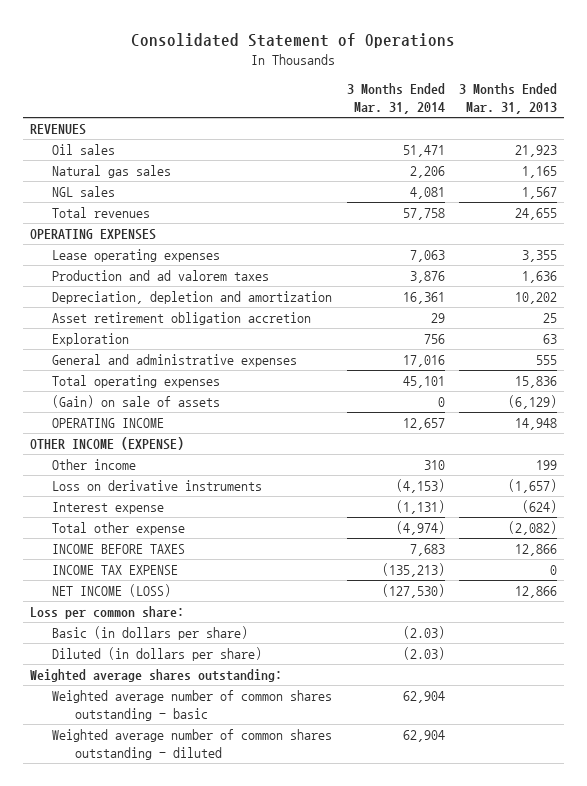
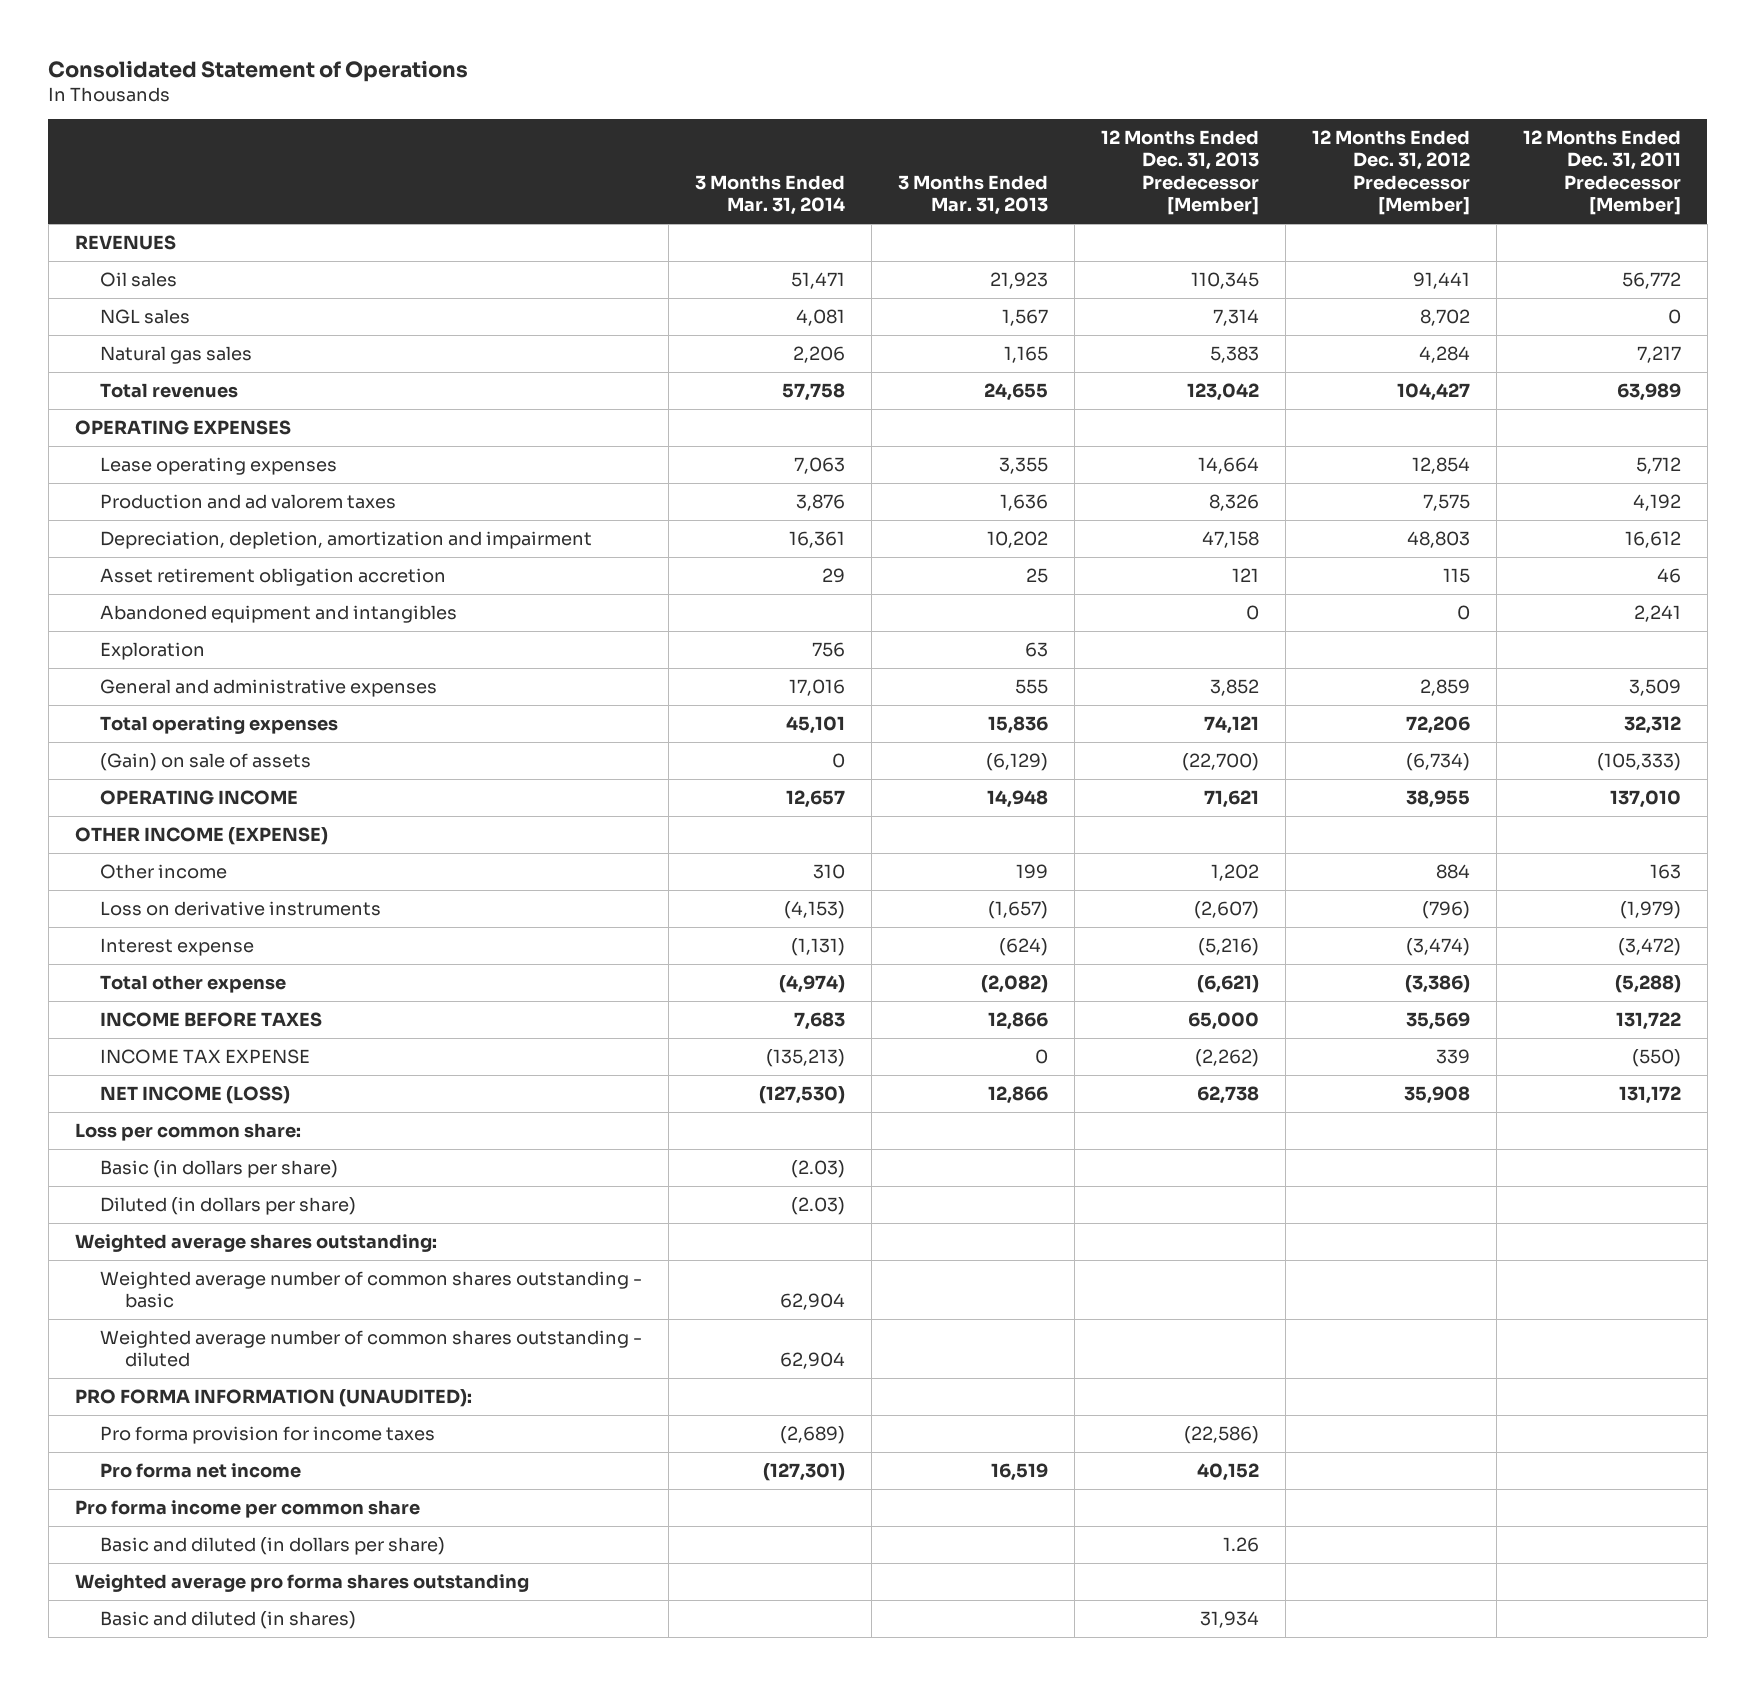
- | 3 Months Ended Mar. 31, 2014 | 3 Months Ended Mar. 31, 2013
+ | 3 Months Ended Mar. 31, 2014 | 3 Months Ended Mar. 31, 2013 | 12 Months Ended Dec. 31, 2013 Predecessor [Member] | 12 Months Ended Dec. 31, 2012 Predecessor [Member] | 12 Months Ended Dec. 31, 2011 Predecessor [Member]
moved down: Natural gas sales | 2,206 | 1,165 | 5,383 | 4,284 | 7,217
- Depreciation, depletion and amortization | 16,361 | 10,202
+ Depreciation, depletion, amortization and impairment | 16,361 | 10,202 | 47,158 | 48,803 | 16,612
+ Abandoned equipment and intangibles | | | 0 | 0 | 2,241
+ PRO FORMA INFORMATION (UNAUDITED):
+ Pro forma provision for income taxes | (2,689) | | (22,586) | |
+ Pro forma net income | (127,301) | 16,519 | 40,152 | |
+ Pro forma income per common share
+ Basic and diluted (in dollars per share) | | | 1.26 | |
+ Weighted average pro forma shares outstanding
+ Basic and diluted (in shares) | | | 31,934 | |

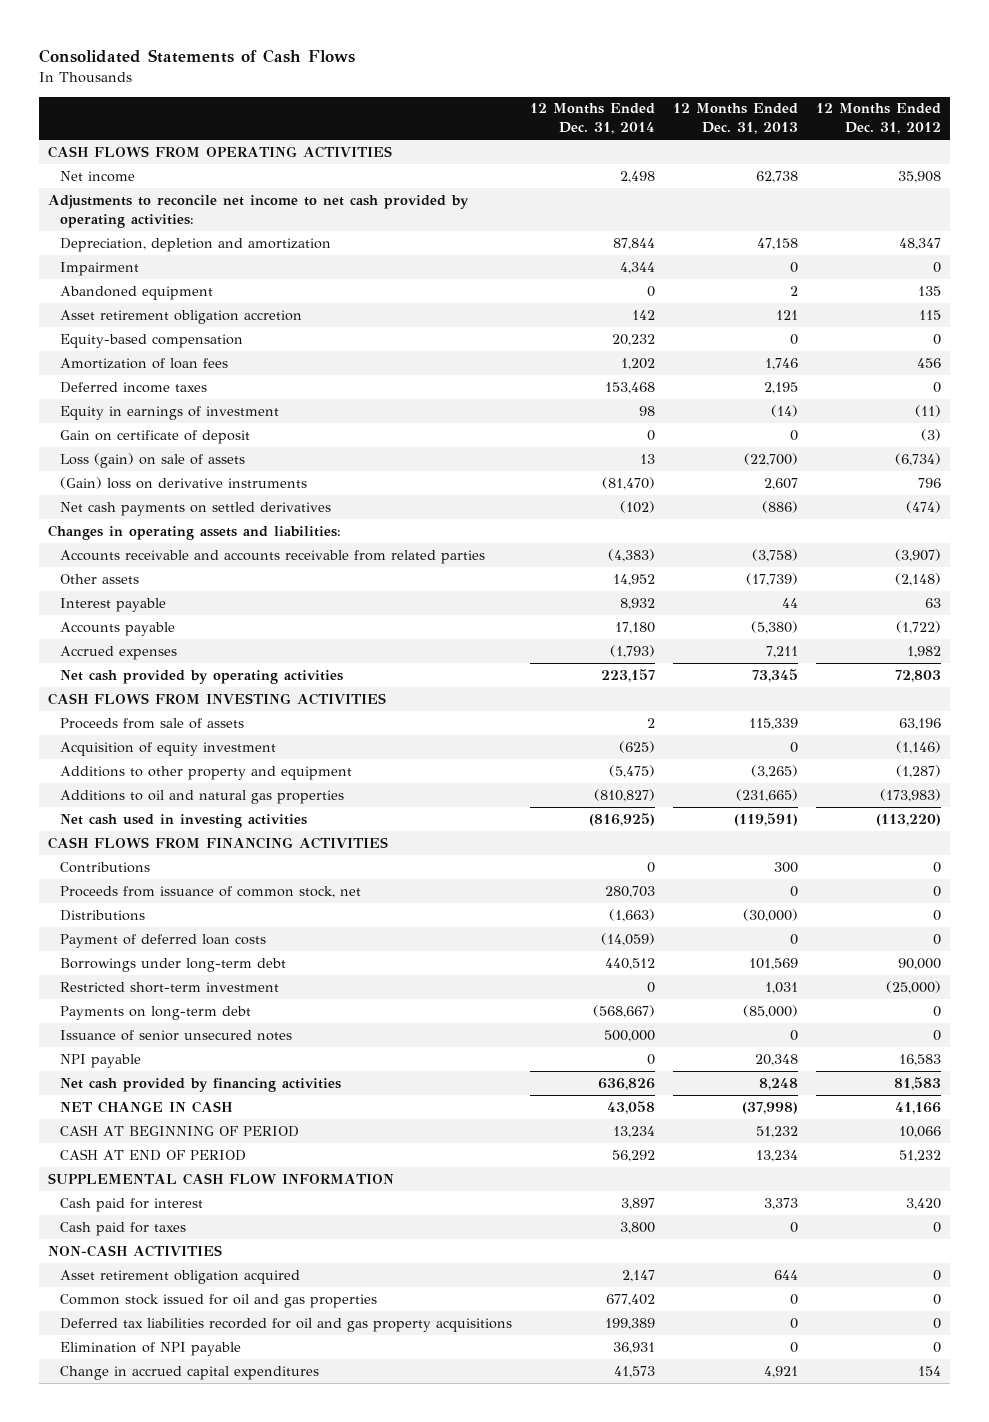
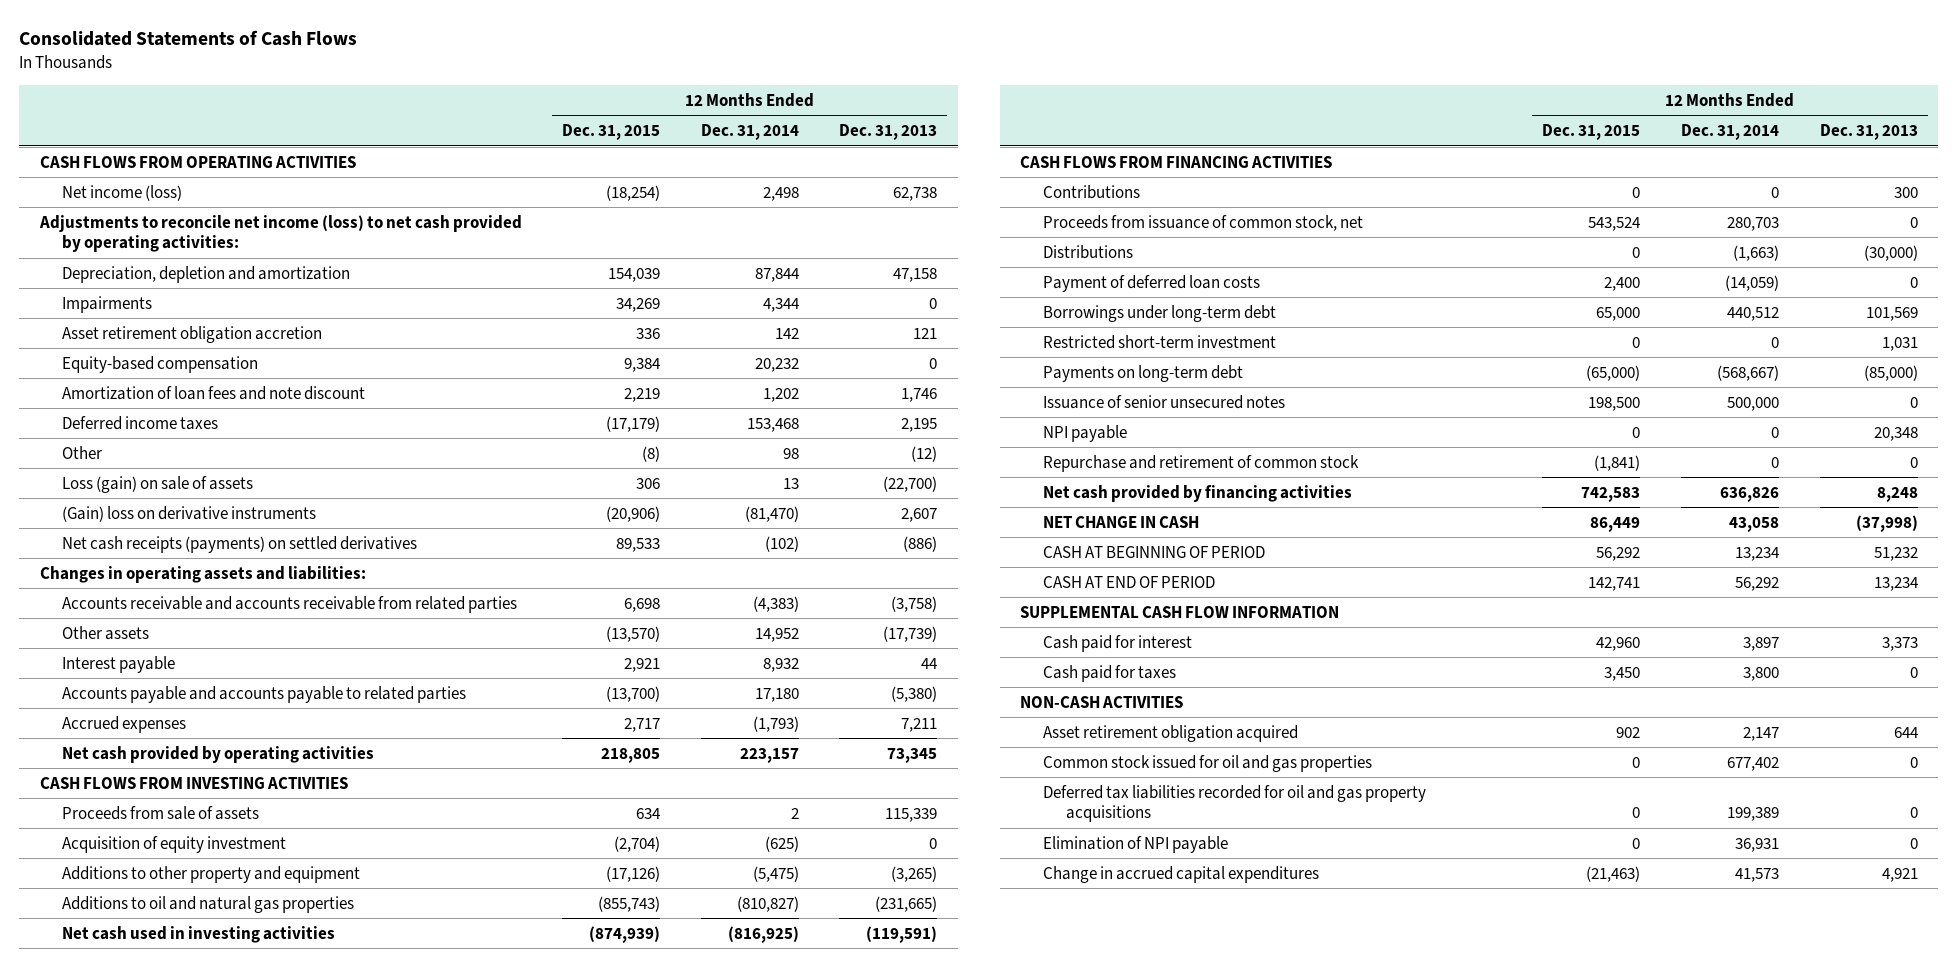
- | 12 Months Ended Dec. 31, 2014 | 12 Months Ended Dec. 31, 2013 | 12 Months Ended Dec. 31, 2012
+ | 12 Months Ended Dec. 31, 2015 | 12 Months Ended Dec. 31, 2014 | 12 Months Ended Dec. 31, 2013
- Net income | 2,498 | 62,738 | 35,908
- Adjustments to reconcile net income to net cash provided by operating activities:
+ Net income (loss) | (18,254) | 2,498 | 62,738
+ Adjustments to reconcile net income (loss) to net cash provided by operating activities:
- Impairment | 4,344 | 0 | 0
- Abandoned equipment | 0 | 2 | 135
+ Impairments | 34,269 | 4,344 | 0
- Amortization of loan fees | 1,202 | 1,746 | 456
+ Amortization of loan fees and note discount | 2,219 | 1,202 | 1,746
- Equity in earnings of investment | 98 | (14) | (11)
- Gain on certificate of deposit | 0 | 0 | (3)
+ Other | (8) | 98 | (12)
- Net cash payments on settled derivatives | (102) | (886) | (474)
+ Net cash receipts (payments) on settled derivatives | 89,533 | (102) | (886)
- Accounts payable | 17,180 | (5,380) | (1,722)
+ Accounts payable and accounts payable to related parties | (13,700) | 17,180 | (5,380)
+ Repurchase and retirement of common stock | (1,841) | 0 | 0

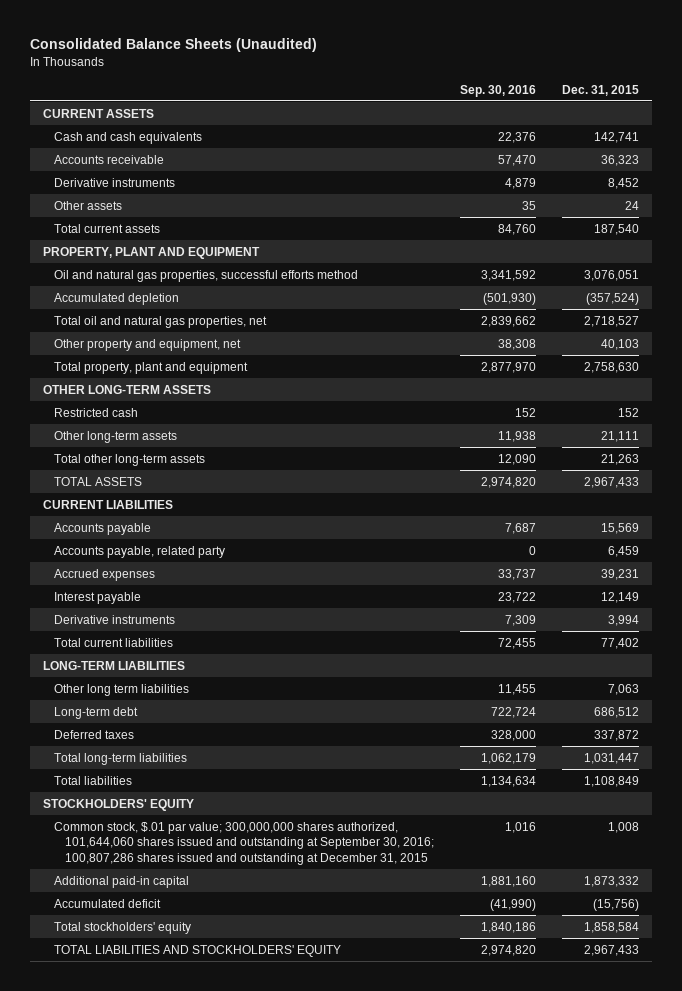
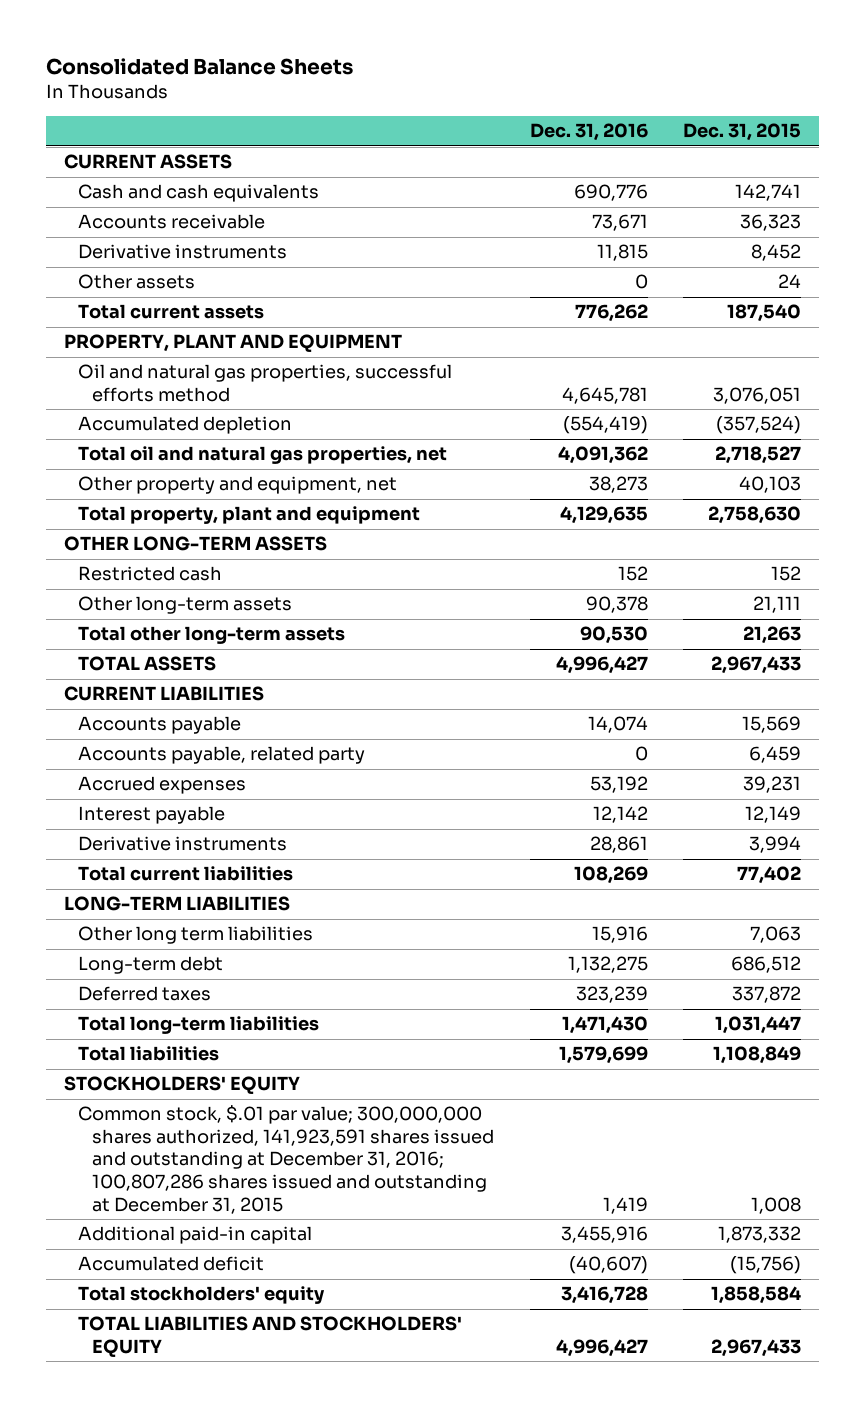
- Consolidated Balance Sheets (Unaudited)
+ Consolidated Balance Sheets
- | Sep. 30, 2016 | Dec. 31, 2015
+ | Dec. 31, 2016 | Dec. 31, 2015
- Common stock, $.01 par value; 300,000,000 shares authorized, 101,644,060 shares issued and outstanding at September 30, 2016; 100,807,286 shares issued and outstanding at December 31, 2015 | 1,016 | 1,008
+ Common stock, $.01 par value; 300,000,000 shares authorized, 141,923,591 shares issued and outstanding at December 31, 2016; 100,807,286 shares issued and outstanding at December 31, 2015 | 1,419 | 1,008

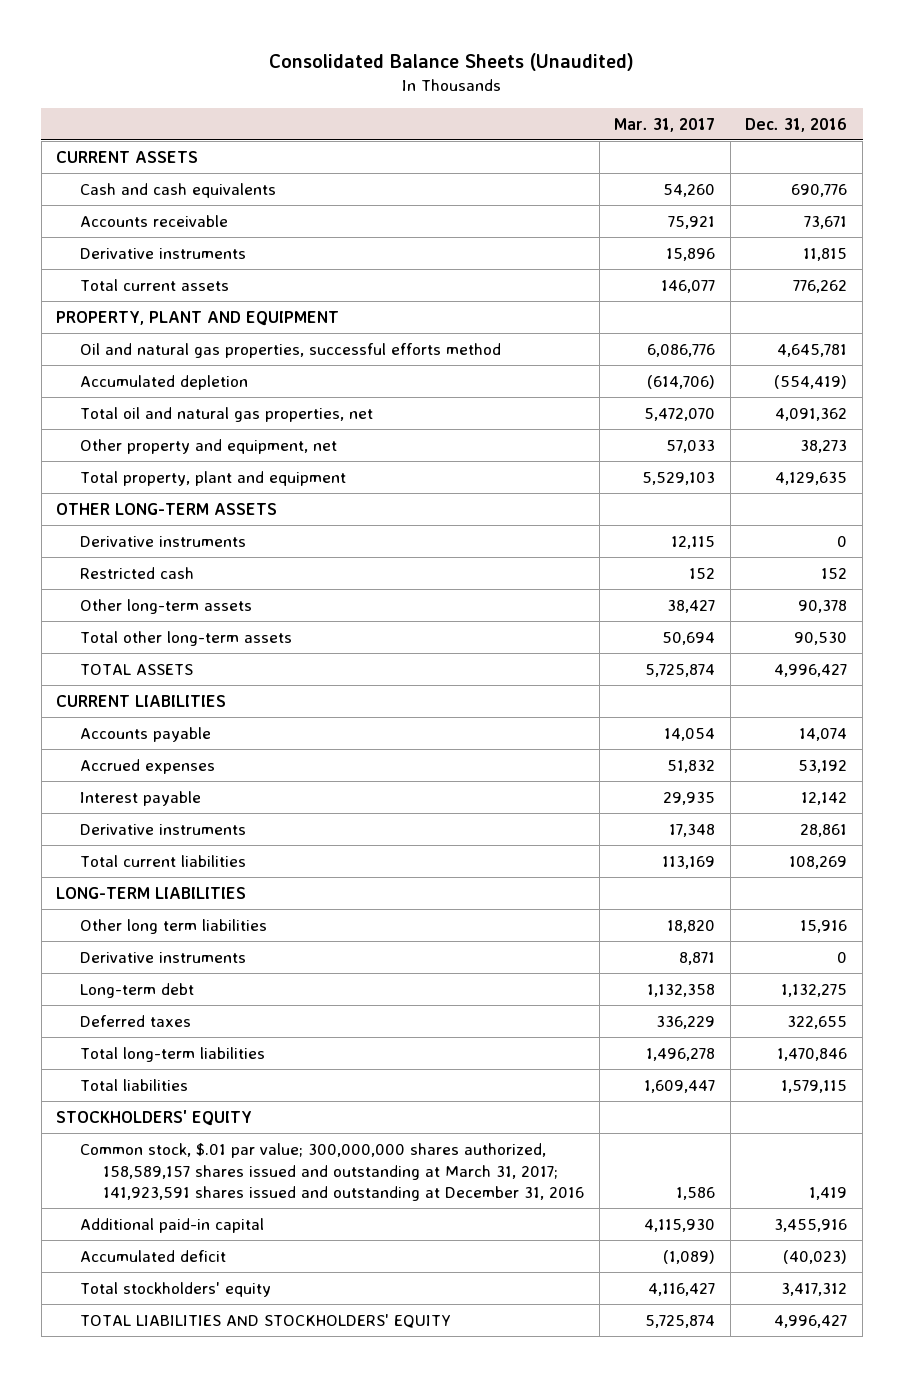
- Consolidated Balance Sheets
+ Consolidated Balance Sheets (Unaudited)
- | Dec. 31, 2016 | Dec. 31, 2015
+ | Mar. 31, 2017 | Dec. 31, 2016
- Other assets | 0 | 24
+ Derivative instruments | 12,115 | 0
- Accounts payable, related party | 0 | 6,459
+ Derivative instruments | 8,871 | 0
- Deferred taxes | 323,239 | 337,872
- Total long-term liabilities | 1,471,430 | 1,031,447
- Total liabilities | 1,579,699 | 1,108,849
+ Deferred taxes | 336,229 | 322,655
+ Total long-term liabilities | 1,496,278 | 1,470,846
+ Total liabilities | 1,609,447 | 1,579,115
- Common stock, $.01 par value; 300,000,000 shares authorized, 141,923,591 shares issued and outstanding at December 31, 2016; 100,807,286 shares issued and outstanding at December 31, 2015 | 1,419 | 1,008
+ Common stock, $.01 par value; 300,000,000 shares authorized, 158,589,157 shares issued and outstanding at March 31, 2017; 141,923,591 shares issued and outstanding at December 31, 2016 | 1,586 | 1,419
- Accumulated deficit | (40,607) | (15,756)
- Total stockholders' equity | 3,416,728 | 1,858,584
+ Accumulated deficit | (1,089) | (40,023)
+ Total stockholders' equity | 4,116,427 | 3,417,312

